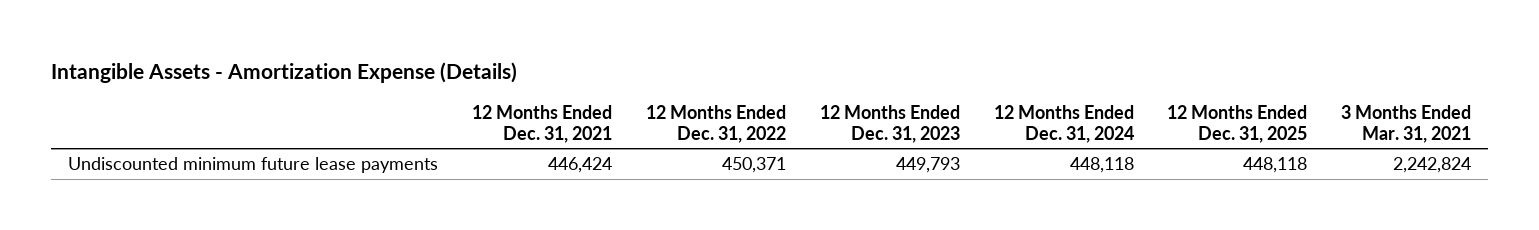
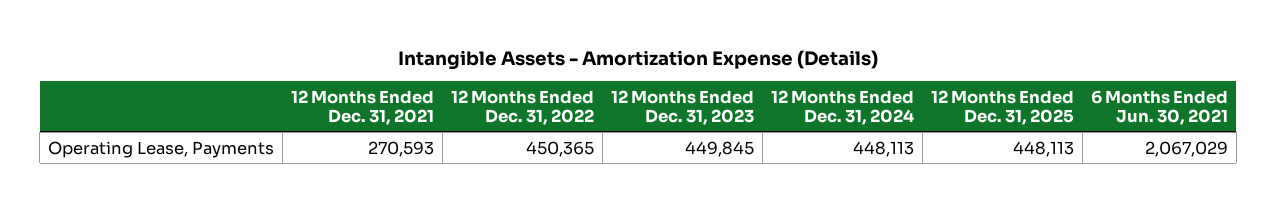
- | 12 Months Ended Dec. 31, 2021 | 12 Months Ended Dec. 31, 2022 | 12 Months Ended Dec. 31, 2023 | 12 Months Ended Dec. 31, 2024 | 12 Months Ended Dec. 31, 2025 | 3 Months Ended Mar. 31, 2021
+ | 12 Months Ended Dec. 31, 2021 | 12 Months Ended Dec. 31, 2022 | 12 Months Ended Dec. 31, 2023 | 12 Months Ended Dec. 31, 2024 | 12 Months Ended Dec. 31, 2025 | 6 Months Ended Jun. 30, 2021
- Undiscounted minimum future lease payments | 446,424 | 450,371 | 449,793 | 448,118 | 448,118 | 2,242,824
+ Operating Lease, Payments | 270,593 | 450,365 | 449,845 | 448,113 | 448,113 | 2,067,029

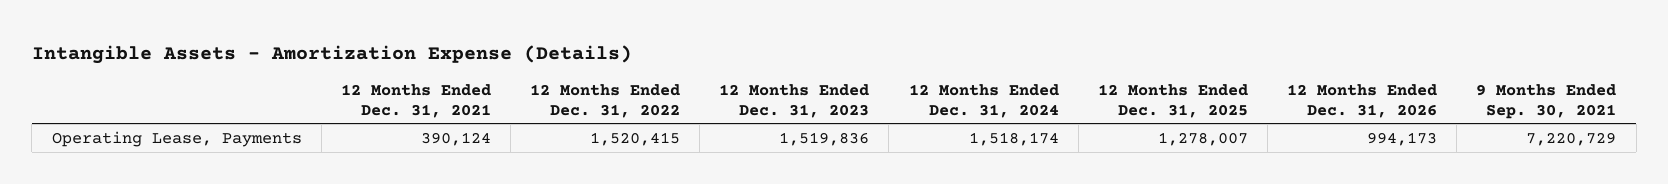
- | 12 Months Ended Dec. 31, 2021 | 12 Months Ended Dec. 31, 2022 | 12 Months Ended Dec. 31, 2023 | 12 Months Ended Dec. 31, 2024 | 12 Months Ended Dec. 31, 2025 | 6 Months Ended Jun. 30, 2021
+ | 12 Months Ended Dec. 31, 2021 | 12 Months Ended Dec. 31, 2022 | 12 Months Ended Dec. 31, 2023 | 12 Months Ended Dec. 31, 2024 | 12 Months Ended Dec. 31, 2025 | 12 Months Ended Dec. 31, 2026 | 9 Months Ended Sep. 30, 2021
- Operating Lease, Payments | 270,593 | 450,365 | 449,845 | 448,113 | 448,113 | 2,067,029
+ Operating Lease, Payments | 390,124 | 1,520,415 | 1,519,836 | 1,518,174 | 1,278,007 | 994,173 | 7,220,729

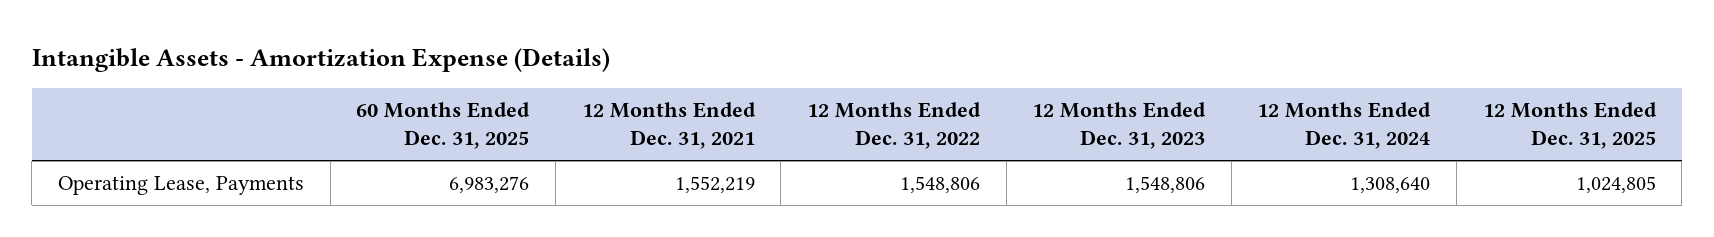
- | 12 Months Ended Dec. 31, 2021 | 12 Months Ended Dec. 31, 2022 | 12 Months Ended Dec. 31, 2023 | 12 Months Ended Dec. 31, 2024 | 12 Months Ended Dec. 31, 2025 | 12 Months Ended Dec. 31, 2026 | 9 Months Ended Sep. 30, 2021
+ | 60 Months Ended Dec. 31, 2025 | 12 Months Ended Dec. 31, 2021 | 12 Months Ended Dec. 31, 2022 | 12 Months Ended Dec. 31, 2023 | 12 Months Ended Dec. 31, 2024 | 12 Months Ended Dec. 31, 2025
- Operating Lease, Payments | 390,124 | 1,520,415 | 1,519,836 | 1,518,174 | 1,278,007 | 994,173 | 7,220,729
+ Operating Lease, Payments | 6,983,276 | 1,552,219 | 1,548,806 | 1,548,806 | 1,308,640 | 1,024,805

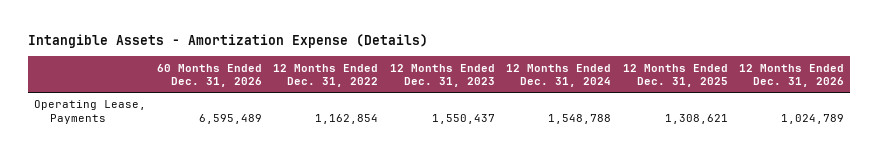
- | 60 Months Ended Dec. 31, 2025 | 12 Months Ended Dec. 31, 2021 | 12 Months Ended Dec. 31, 2022 | 12 Months Ended Dec. 31, 2023 | 12 Months Ended Dec. 31, 2024 | 12 Months Ended Dec. 31, 2025
+ | 60 Months Ended Dec. 31, 2026 | 12 Months Ended Dec. 31, 2022 | 12 Months Ended Dec. 31, 2023 | 12 Months Ended Dec. 31, 2024 | 12 Months Ended Dec. 31, 2025 | 12 Months Ended Dec. 31, 2026
- Operating Lease, Payments | 6,983,276 | 1,552,219 | 1,548,806 | 1,548,806 | 1,308,640 | 1,024,805
+ Operating Lease, Payments | 6,595,489 | 1,162,854 | 1,550,437 | 1,548,788 | 1,308,621 | 1,024,789

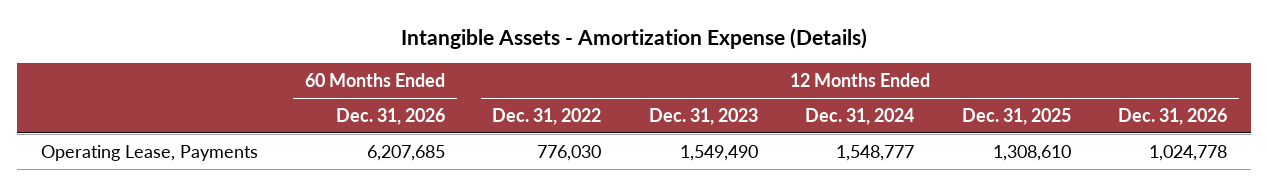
- Operating Lease, Payments | 6,595,489 | 1,162,854 | 1,550,437 | 1,548,788 | 1,308,621 | 1,024,789
+ Operating Lease, Payments | 6,207,685 | 776,030 | 1,549,490 | 1,548,777 | 1,308,610 | 1,024,778

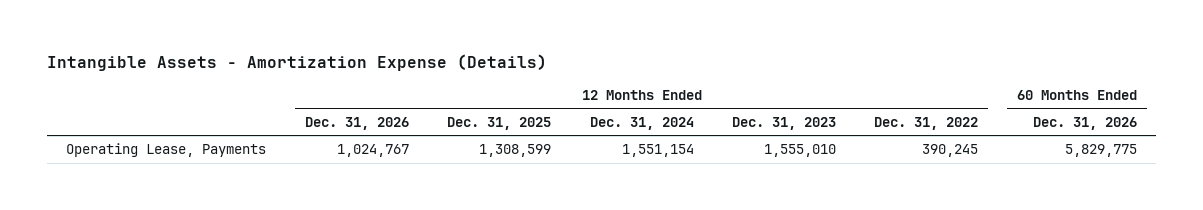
- | 60 Months Ended Dec. 31, 2026 | 12 Months Ended Dec. 31, 2022 | 12 Months Ended Dec. 31, 2023 | 12 Months Ended Dec. 31, 2024 | 12 Months Ended Dec. 31, 2025 | 12 Months Ended Dec. 31, 2026
+ | 12 Months Ended Dec. 31, 2026 | 12 Months Ended Dec. 31, 2025 | 12 Months Ended Dec. 31, 2024 | 12 Months Ended Dec. 31, 2023 | 12 Months Ended Dec. 31, 2022 | 60 Months Ended Dec. 31, 2026
- Operating Lease, Payments | 6,207,685 | 776,030 | 1,549,490 | 1,548,777 | 1,308,610 | 1,024,778
+ Operating Lease, Payments | 1,024,767 | 1,308,599 | 1,551,154 | 1,555,010 | 390,245 | 5,829,775

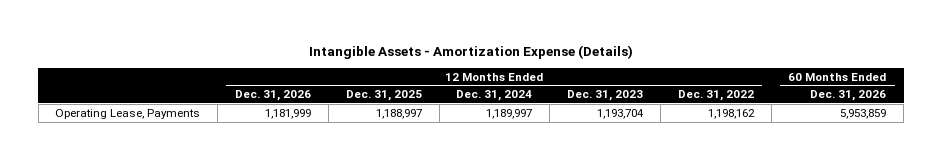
- Operating Lease, Payments | 1,024,767 | 1,308,599 | 1,551,154 | 1,555,010 | 390,245 | 5,829,775
+ Operating Lease, Payments | 1,181,999 | 1,188,997 | 1,189,997 | 1,193,704 | 1,198,162 | 5,953,859

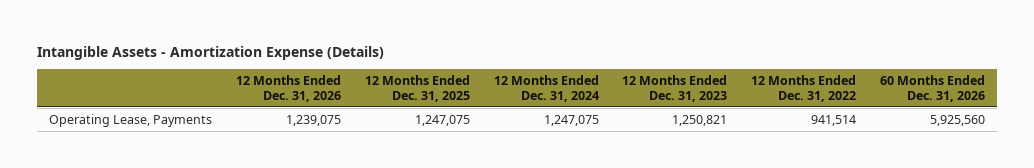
- Operating Lease, Payments | 1,181,999 | 1,188,997 | 1,189,997 | 1,193,704 | 1,198,162 | 5,953,859
+ Operating Lease, Payments | 1,239,075 | 1,247,075 | 1,247,075 | 1,250,821 | 941,514 | 5,925,560

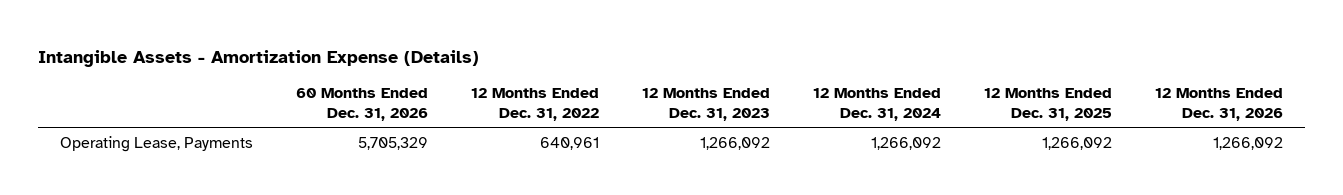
- | 12 Months Ended Dec. 31, 2026 | 12 Months Ended Dec. 31, 2025 | 12 Months Ended Dec. 31, 2024 | 12 Months Ended Dec. 31, 2023 | 12 Months Ended Dec. 31, 2022 | 60 Months Ended Dec. 31, 2026
+ | 60 Months Ended Dec. 31, 2026 | 12 Months Ended Dec. 31, 2022 | 12 Months Ended Dec. 31, 2023 | 12 Months Ended Dec. 31, 2024 | 12 Months Ended Dec. 31, 2025 | 12 Months Ended Dec. 31, 2026
- Operating Lease, Payments | 1,239,075 | 1,247,075 | 1,247,075 | 1,250,821 | 941,514 | 5,925,560
+ Operating Lease, Payments | 5,705,329 | 640,961 | 1,266,092 | 1,266,092 | 1,266,092 | 1,266,092

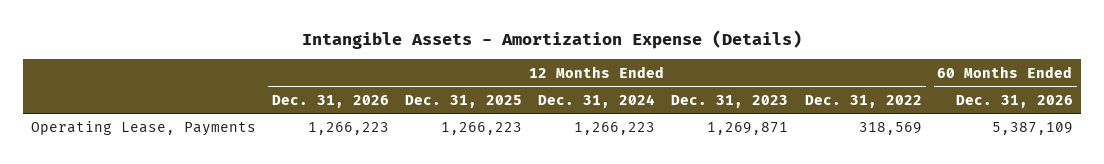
- | 60 Months Ended Dec. 31, 2026 | 12 Months Ended Dec. 31, 2022 | 12 Months Ended Dec. 31, 2023 | 12 Months Ended Dec. 31, 2024 | 12 Months Ended Dec. 31, 2025 | 12 Months Ended Dec. 31, 2026
+ | 12 Months Ended Dec. 31, 2026 | 12 Months Ended Dec. 31, 2025 | 12 Months Ended Dec. 31, 2024 | 12 Months Ended Dec. 31, 2023 | 12 Months Ended Dec. 31, 2022 | 60 Months Ended Dec. 31, 2026
- Operating Lease, Payments | 5,705,329 | 640,961 | 1,266,092 | 1,266,092 | 1,266,092 | 1,266,092
+ Operating Lease, Payments | 1,266,223 | 1,266,223 | 1,266,223 | 1,269,871 | 318,569 | 5,387,109

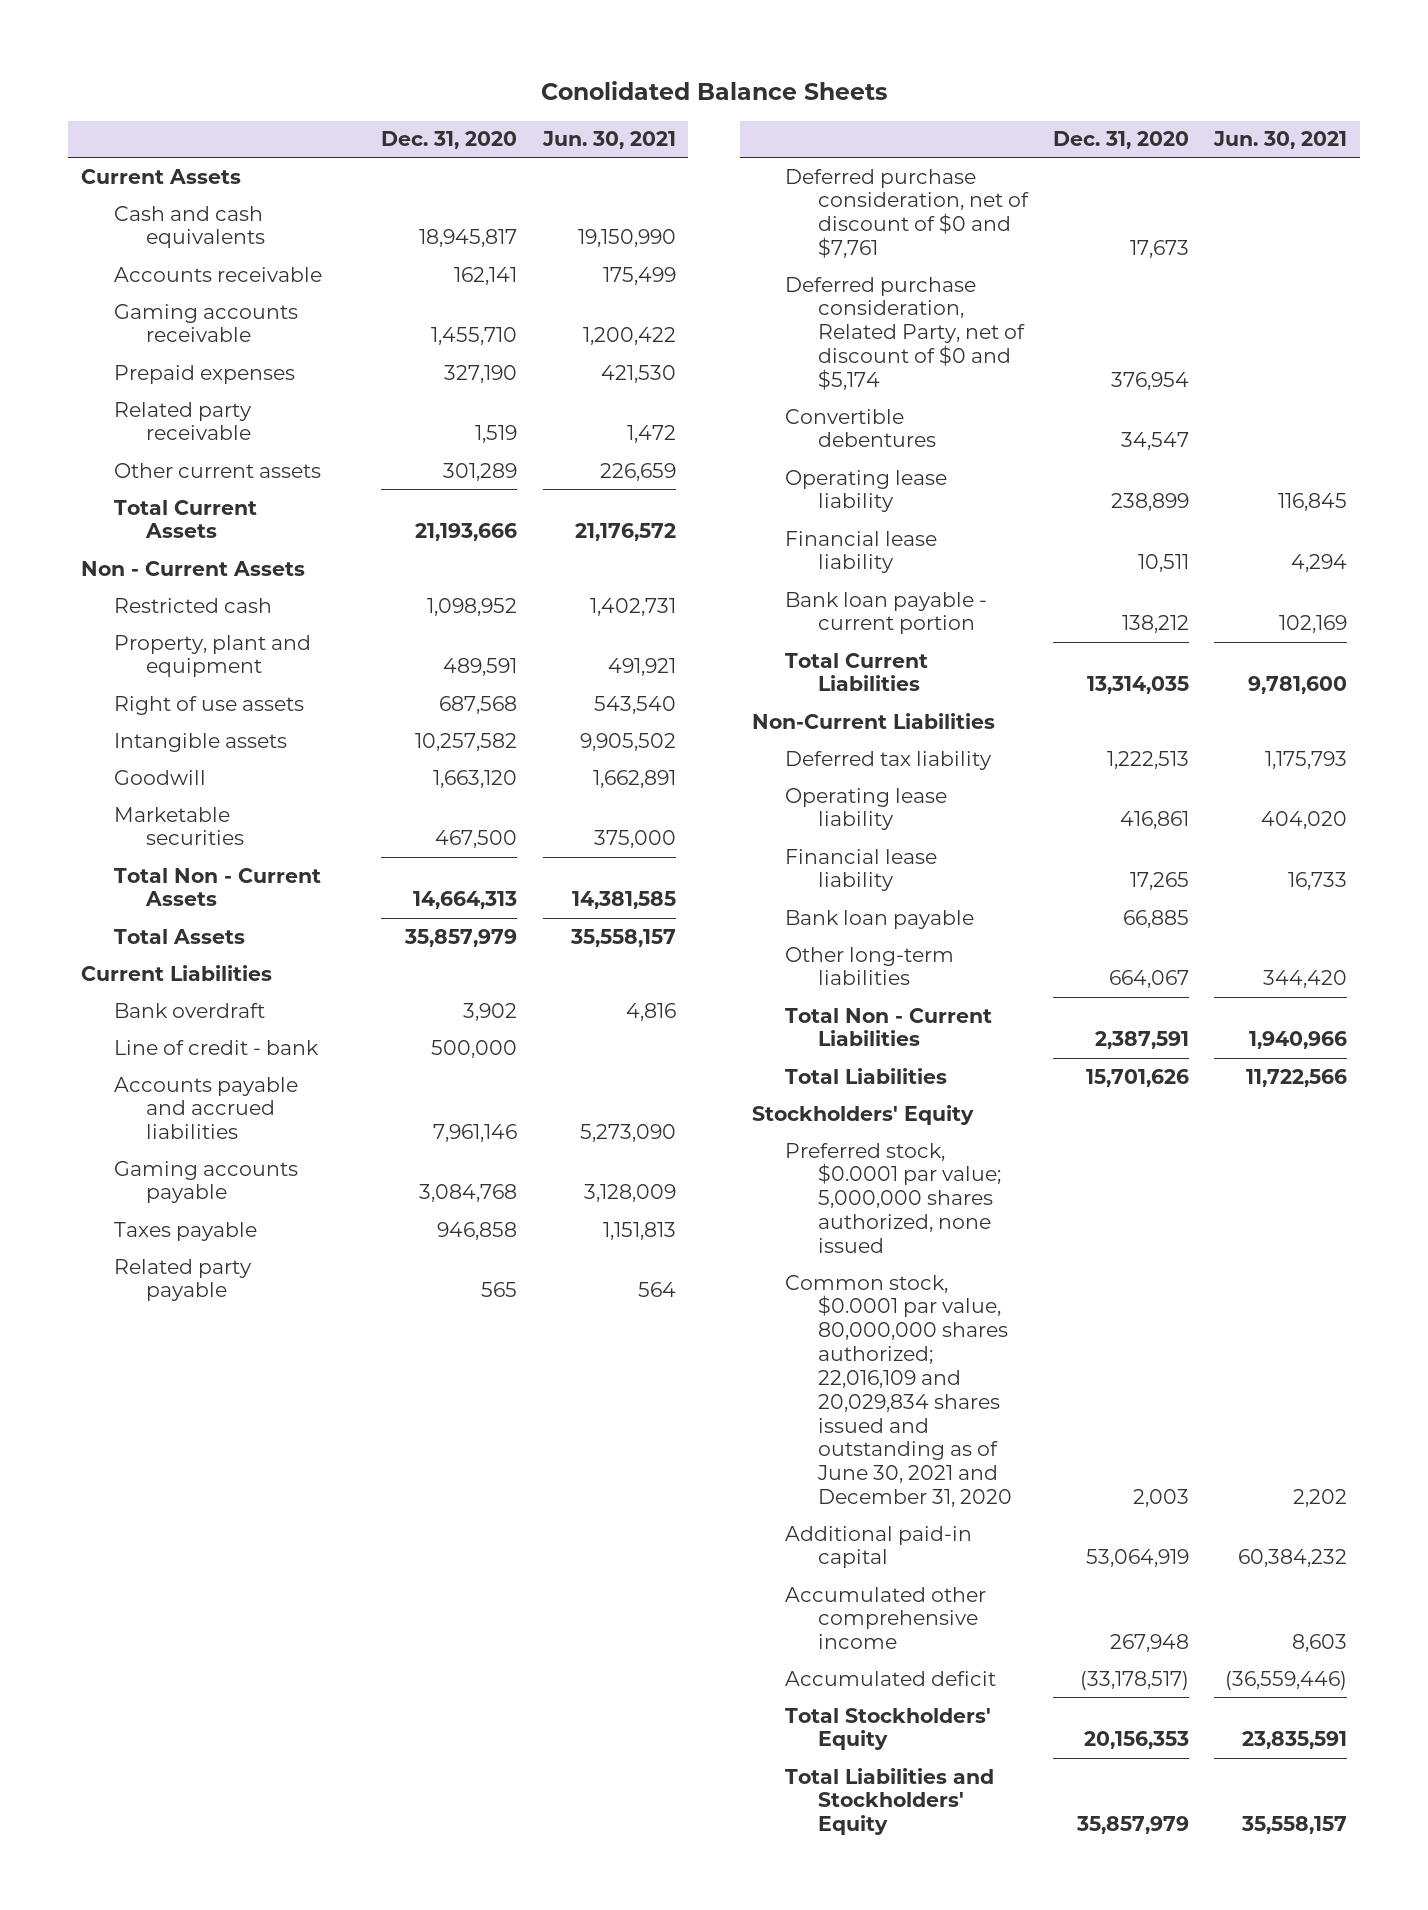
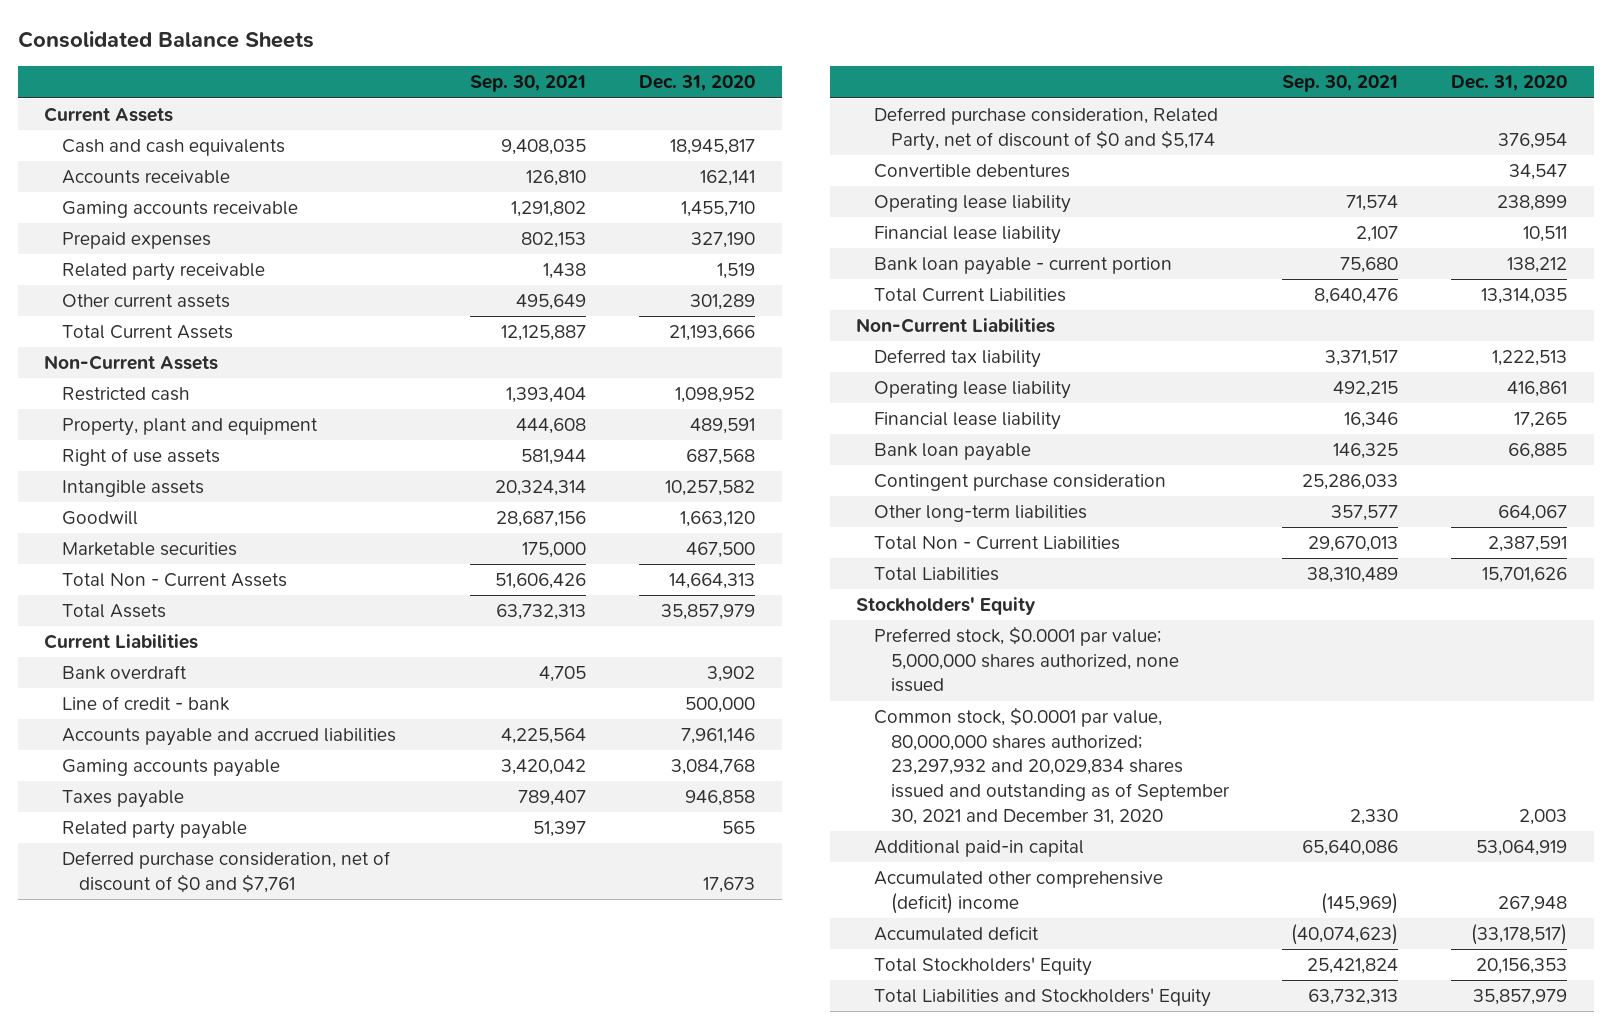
- Conolidated Balance Sheets
+ Consolidated Balance Sheets
- | Dec. 31, 2020 | Jun. 30, 2021
+ | Sep. 30, 2021 | Dec. 31, 2020
- Non - Current Assets
+ Non-Current Assets
+ Contingent purchase consideration | 25,286,033 |
- Common stock, $0.0001 par value, 80,000,000 shares authorized; 22,016,109 and 20,029,834 shares issued and outstanding as of June 30, 2021 and December 31, 2020 | 2,003 | 2,202
+ Common stock, $0.0001 par value, 80,000,000 shares authorized; 23,297,932 and 20,029,834 shares issued and outstanding as of September 30, 2021 and December 31, 2020 | 2,330 | 2,003
- Accumulated other comprehensive income | 267,948 | 8,603
+ Accumulated other comprehensive (deficit) income | (145,969) | 267,948

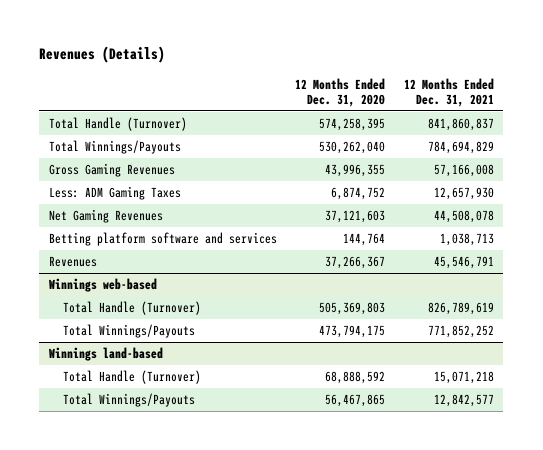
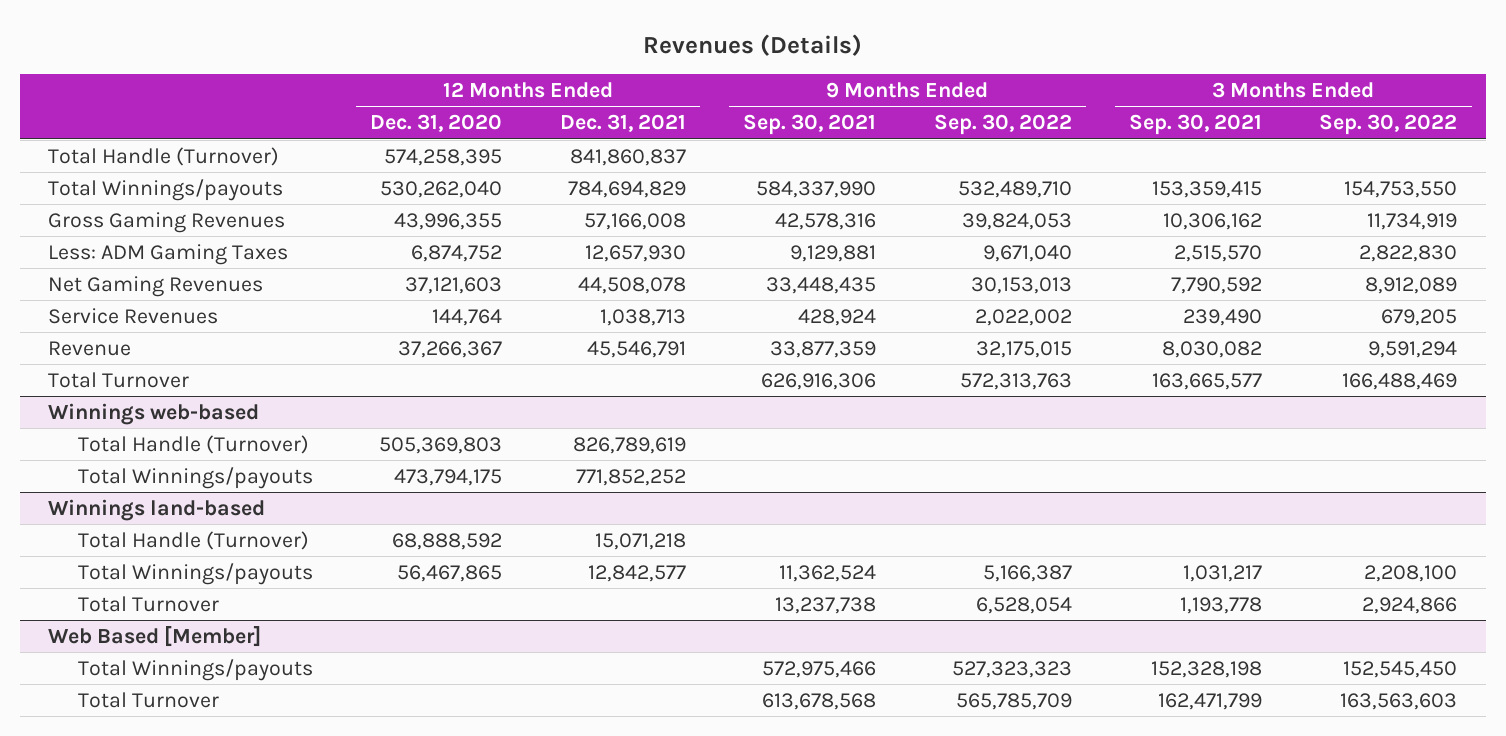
- | 12 Months Ended Dec. 31, 2020 | 12 Months Ended Dec. 31, 2021
+ | 12 Months Ended Dec. 31, 2020 | 12 Months Ended Dec. 31, 2021 | 9 Months Ended Sep. 30, 2021 | 9 Months Ended Sep. 30, 2022 | 3 Months Ended Sep. 30, 2021 | 3 Months Ended Sep. 30, 2022
- Total Winnings/Payouts | 530,262,040 | 784,694,829
+ Total Winnings/payouts | 530,262,040 | 784,694,829 | 584,337,990 | 532,489,710 | 153,359,415 | 154,753,550
- Betting platform software and services | 144,764 | 1,038,713
- Revenues | 37,266,367 | 45,546,791
+ Service Revenues | 144,764 | 1,038,713 | 428,924 | 2,022,002 | 239,490 | 679,205
+ Revenue | 37,266,367 | 45,546,791 | 33,877,359 | 32,175,015 | 8,030,082 | 9,591,294
+ Total Turnover | | | 626,916,306 | 572,313,763 | 163,665,577 | 166,488,469
@ Winnings web-based
- Total Winnings/Payouts | 473,794,175 | 771,852,252
+ Total Winnings/payouts | 473,794,175 | 771,852,252 | | | |
@ Winnings land-based
- Total Winnings/Payouts | 56,467,865 | 12,842,577
+ Total Winnings/payouts | 56,467,865 | 12,842,577 | 11,362,524 | 5,166,387 | 1,031,217 | 2,208,100
+ Total Turnover | | | 13,237,738 | 6,528,054 | 1,193,778 | 2,924,866
+ Web Based [Member]
+ Total Winnings/payouts | | | 572,975,466 | 527,323,323 | 152,328,198 | 152,545,450
+ Total Turnover | | | 613,678,568 | 565,785,709 | 162,471,799 | 163,563,603

